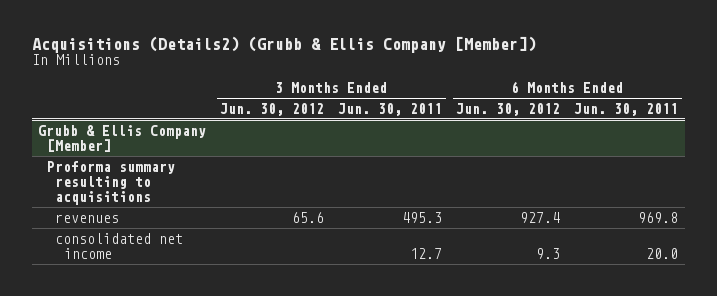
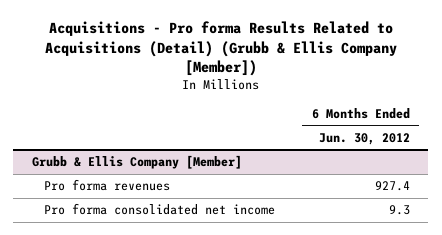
- Acquisitions (Details2) (Grubb & Ellis Company [Member])
+ Acquisitions - Pro forma Results Related to Acquisitions (Detail) (Grubb & Ellis Company [Member])
- | 3 Months Ended Jun. 30, 2012 | 3 Months Ended Jun. 30, 2011 | 6 Months Ended Jun. 30, 2012 | 6 Months Ended Jun. 30, 2011
+ | 6 Months Ended Jun. 30, 2012
@ Grubb & Ellis Company [Member]
- Proforma summary resulting to acquisitions
- revenues | 65.6 | 495.3 | 927.4 | 969.8
- consolidated net income | | 12.7 | 9.3 | 20.0
+ Pro forma revenues | 927.4
+ Pro forma consolidated net income | 9.3

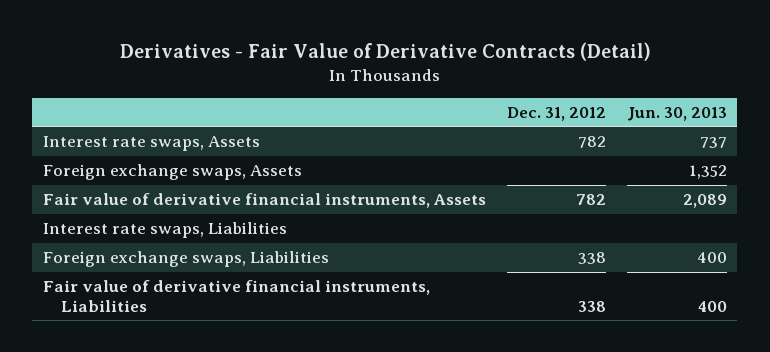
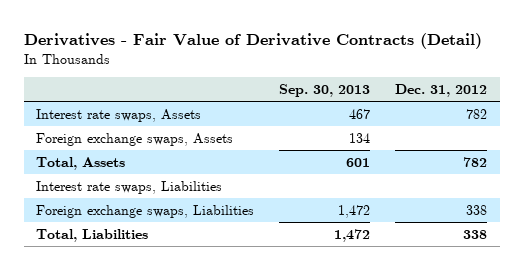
- | Dec. 31, 2012 | Jun. 30, 2013
+ | Sep. 30, 2013 | Dec. 31, 2012
- Fair value of derivative financial instruments, Assets | 782 | 2,089
+ Total, Assets | 601 | 782
- Fair value of derivative financial instruments, Liabilities | 338 | 400
+ Total, Liabilities | 1,472 | 338

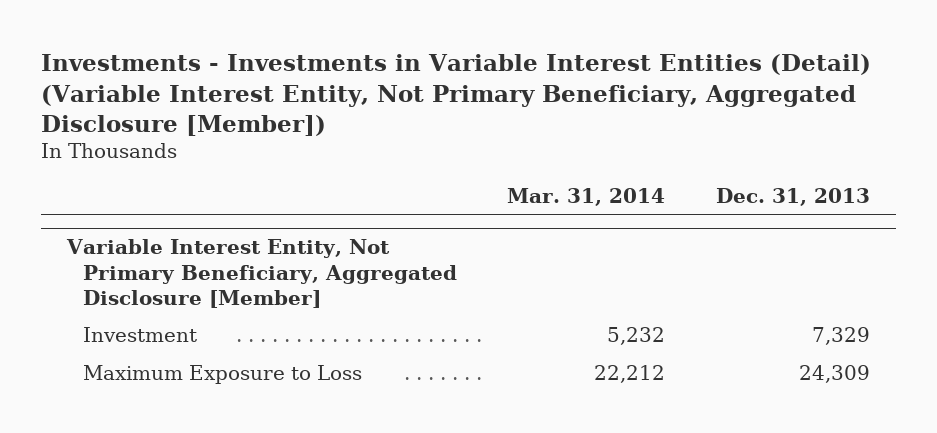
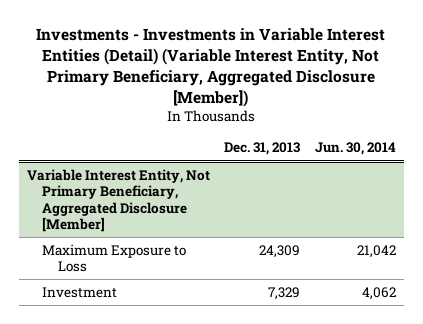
- | Mar. 31, 2014 | Dec. 31, 2013
+ | Dec. 31, 2013 | Jun. 30, 2014
@ Variable Interest Entity, Not Primary Beneficiary, Aggregated Disclosure [Member]
moved down: Investment | 7,329 | 4,062

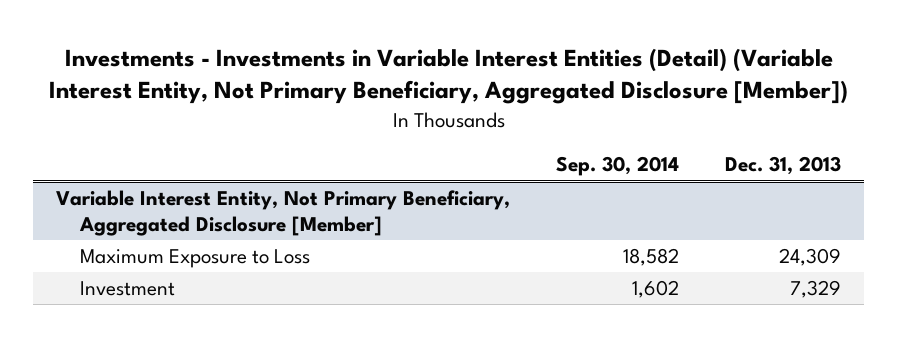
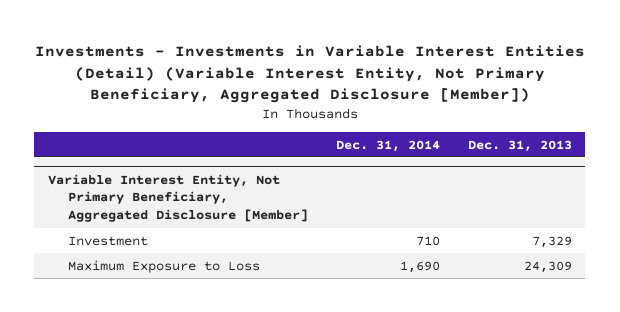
- | Sep. 30, 2014 | Dec. 31, 2013
+ | Dec. 31, 2014 | Dec. 31, 2013
@ Variable Interest Entity, Not Primary Beneficiary, Aggregated Disclosure [Member]
moved down: Maximum Exposure to Loss | 1,690 | 24,309

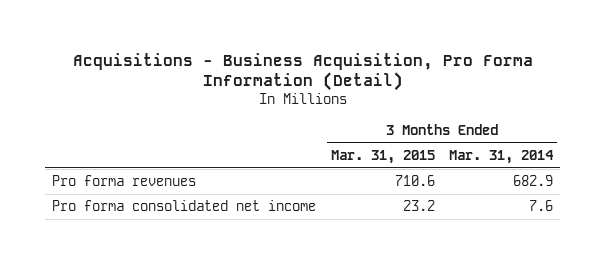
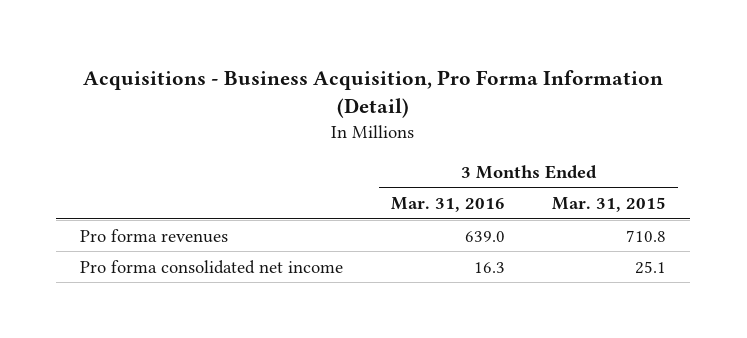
- | 3 Months Ended Mar. 31, 2015 | 3 Months Ended Mar. 31, 2014
+ | 3 Months Ended Mar. 31, 2016 | 3 Months Ended Mar. 31, 2015
- Pro forma revenues | 710.6 | 682.9
- Pro forma consolidated net income | 23.2 | 7.6
+ Pro forma revenues | 639.0 | 710.8
+ Pro forma consolidated net income | 16.3 | 25.1

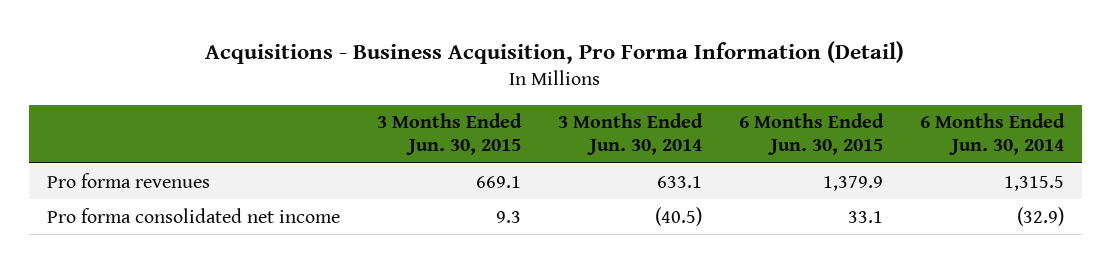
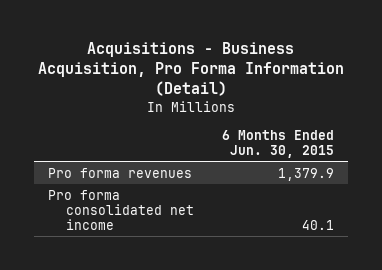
- | 3 Months Ended Jun. 30, 2015 | 3 Months Ended Jun. 30, 2014 | 6 Months Ended Jun. 30, 2015 | 6 Months Ended Jun. 30, 2014
+ | 6 Months Ended Jun. 30, 2015
- Pro forma consolidated net income | 9.3 | (40.5) | 33.1 | (32.9)
+ Pro forma consolidated net income | 40.1

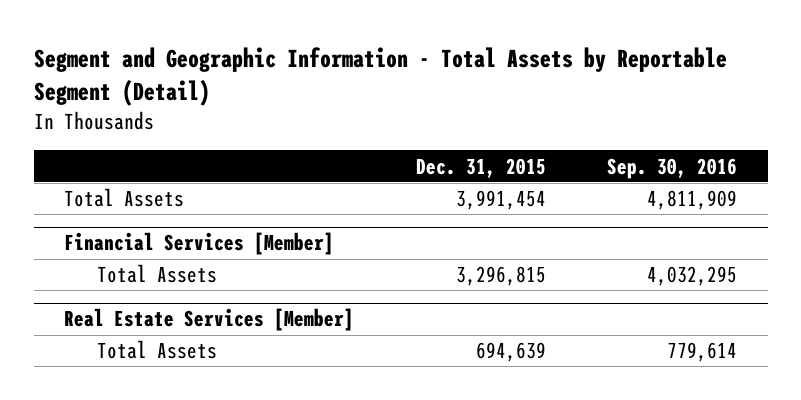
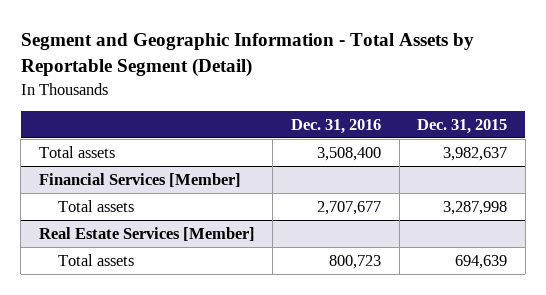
- | Dec. 31, 2015 | Sep. 30, 2016
+ | Dec. 31, 2016 | Dec. 31, 2015
- Total Assets | 3,991,454 | 4,811,909
+ Total assets | 3,508,400 | 3,982,637
@ Financial Services [Member]
- Total Assets | 3,296,815 | 4,032,295
+ Total assets | 2,707,677 | 3,287,998
@ Real Estate Services [Member]
- Total Assets | 694,639 | 779,614
+ Total assets | 800,723 | 694,639

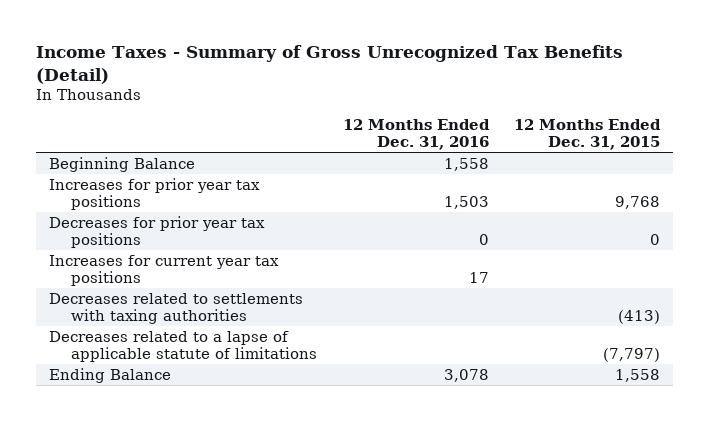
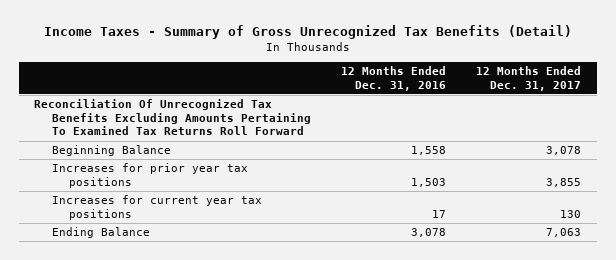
- | 12 Months Ended Dec. 31, 2016 | 12 Months Ended Dec. 31, 2015
+ | 12 Months Ended Dec. 31, 2016 | 12 Months Ended Dec. 31, 2017
+ Reconciliation Of Unrecognized Tax Benefits Excluding Amounts Pertaining To Examined Tax Returns Roll Forward
- Decreases for prior year tax positions | 0 | 0
- Decreases related to settlements with taxing authorities | | (413)
- Decreases related to a lapse of applicable statute of limitations | | (7,797)

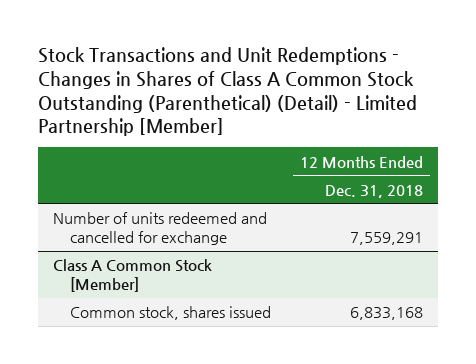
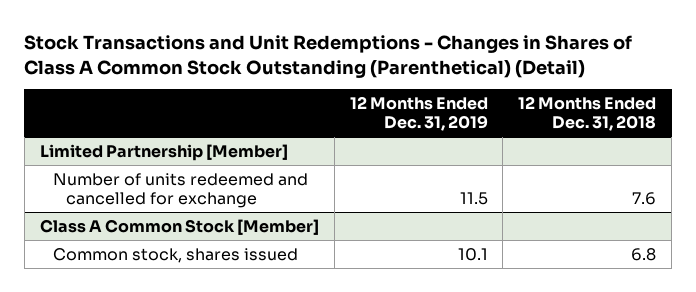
- Stock Transactions and Unit Redemptions - Changes in Shares of Class A Common Stock Outstanding (Parenthetical) (Detail) - Limited Partnership [Member]
+ Stock Transactions and Unit Redemptions - Changes in Shares of Class A Common Stock Outstanding (Parenthetical) (Detail)
- | 12 Months Ended Dec. 31, 2018
+ | 12 Months Ended Dec. 31, 2019 | 12 Months Ended Dec. 31, 2018
- Number of units redeemed and cancelled for exchange | 7,559,291
+ Limited Partnership [Member]
+ Number of units redeemed and cancelled for exchange | 11.5 | 7.6
@ Class A Common Stock [Member]
- Common stock, shares issued | 6,833,168
+ Common stock, shares issued | 10.1 | 6.8

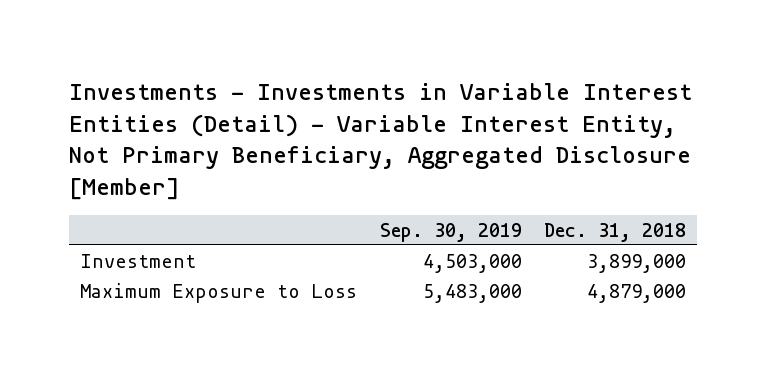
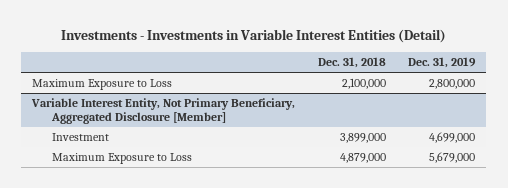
- Investments - Investments in Variable Interest Entities (Detail) - Variable Interest Entity, Not Primary Beneficiary, Aggregated Disclosure [Member]
+ Investments - Investments in Variable Interest Entities (Detail)
- | Sep. 30, 2019 | Dec. 31, 2018
+ | Dec. 31, 2018 | Dec. 31, 2019
+ Maximum Exposure to Loss | 2,100,000 | 2,800,000
+ Variable Interest Entity, Not Primary Beneficiary, Aggregated Disclosure [Member]

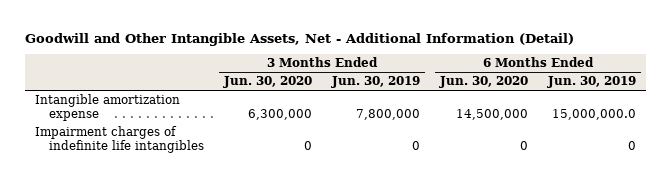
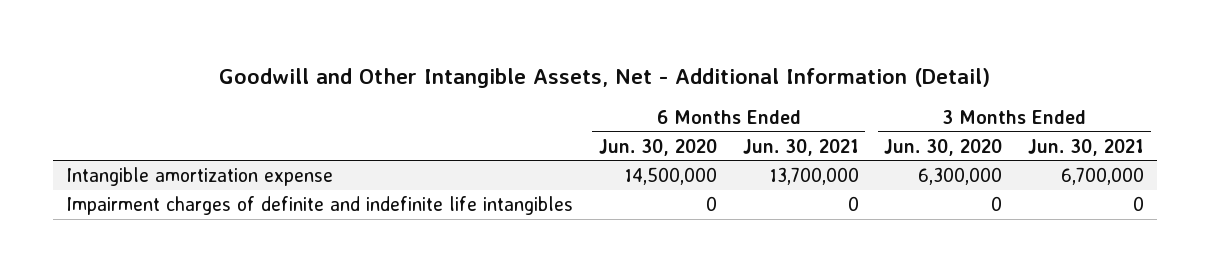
- | 3 Months Ended Jun. 30, 2020 | 3 Months Ended Jun. 30, 2019 | 6 Months Ended Jun. 30, 2020 | 6 Months Ended Jun. 30, 2019
+ | 6 Months Ended Jun. 30, 2020 | 6 Months Ended Jun. 30, 2021 | 3 Months Ended Jun. 30, 2020 | 3 Months Ended Jun. 30, 2021
- Impairment charges of indefinite life intangibles | 0 | 0 | 0 | 0
+ Impairment charges of definite and indefinite life intangibles | 0 | 0 | 0 | 0

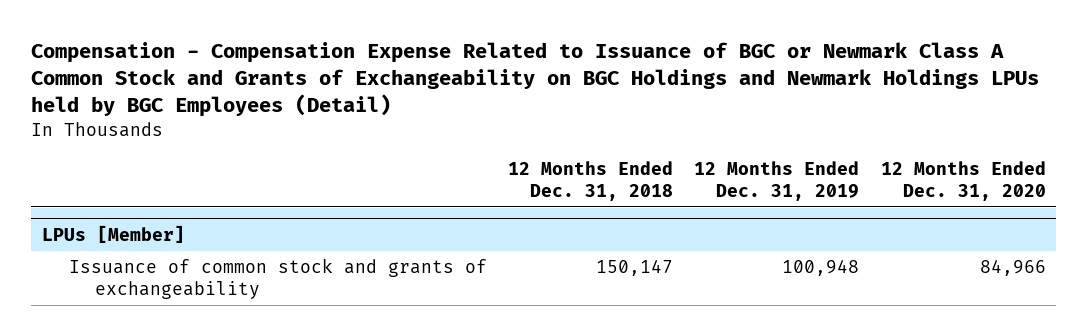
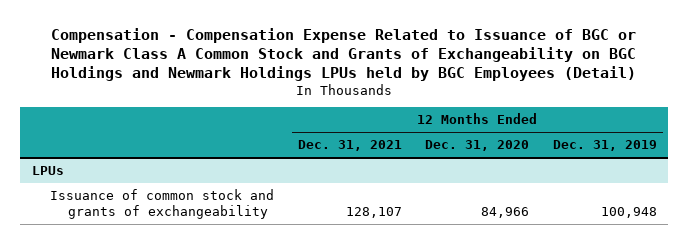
- | 12 Months Ended Dec. 31, 2018 | 12 Months Ended Dec. 31, 2019 | 12 Months Ended Dec. 31, 2020
+ | 12 Months Ended Dec. 31, 2021 | 12 Months Ended Dec. 31, 2020 | 12 Months Ended Dec. 31, 2019
- LPUs [Member]
+ LPUs

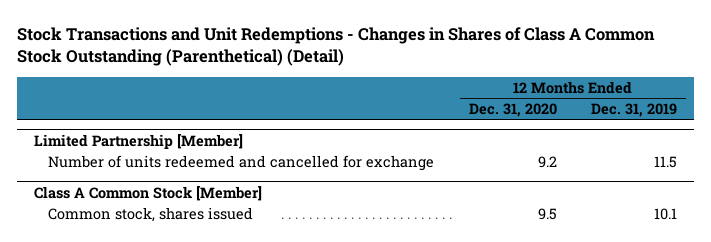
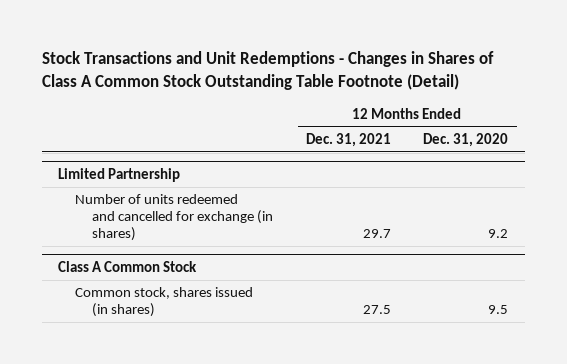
- Stock Transactions and Unit Redemptions - Changes in Shares of Class A Common Stock Outstanding (Parenthetical) (Detail)
+ Stock Transactions and Unit Redemptions - Changes in Shares of Class A Common Stock Outstanding Table Footnote (Detail)
- | 12 Months Ended Dec. 31, 2020 | 12 Months Ended Dec. 31, 2019
+ | 12 Months Ended Dec. 31, 2021 | 12 Months Ended Dec. 31, 2020
- Limited Partnership [Member]
- Number of units redeemed and cancelled for exchange | 9.2 | 11.5
- Class A Common Stock [Member]
- Common stock, shares issued | 9.5 | 10.1
+ Limited Partnership
+ Number of units redeemed and cancelled for exchange (in shares) | 29.7 | 9.2
+ Class A Common Stock
+ Common stock, shares issued (in shares) | 27.5 | 9.5

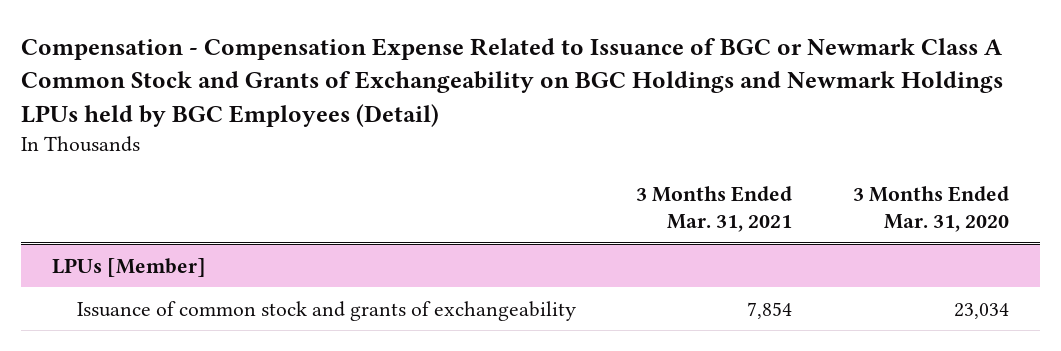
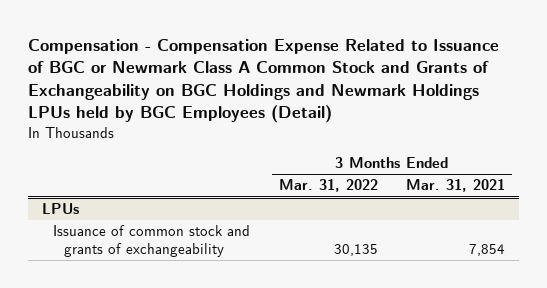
- | 3 Months Ended Mar. 31, 2021 | 3 Months Ended Mar. 31, 2020
+ | 3 Months Ended Mar. 31, 2022 | 3 Months Ended Mar. 31, 2021
- LPUs [Member]
+ LPUs

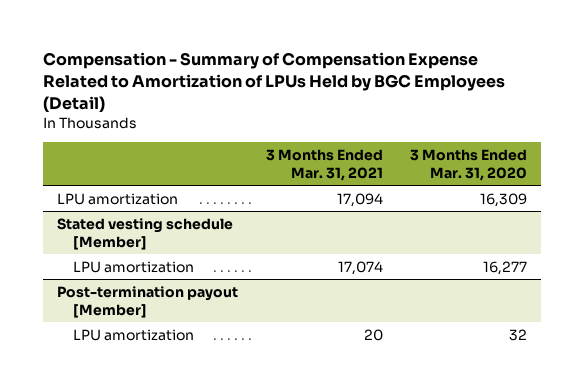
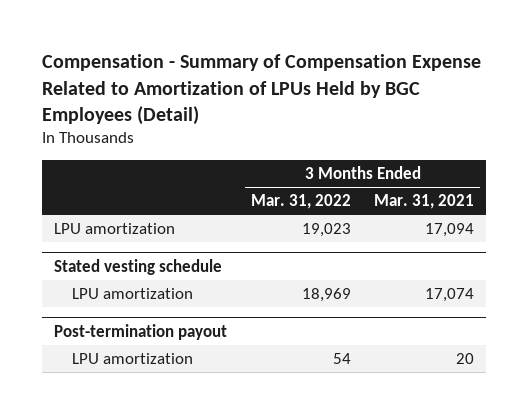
- | 3 Months Ended Mar. 31, 2021 | 3 Months Ended Mar. 31, 2020
+ | 3 Months Ended Mar. 31, 2022 | 3 Months Ended Mar. 31, 2021
- Stated vesting schedule [Member]
+ Stated vesting schedule
- Post-termination payout [Member]
+ Post-termination payout

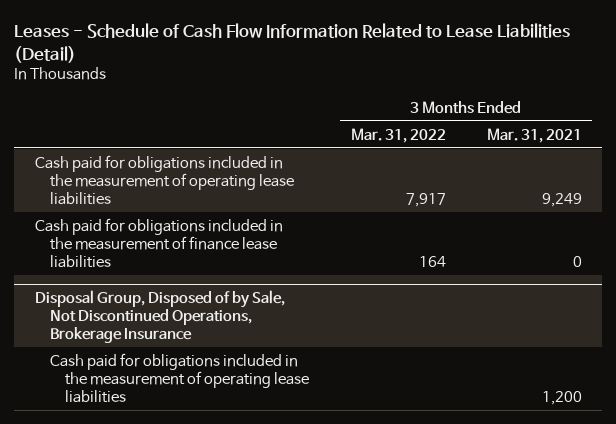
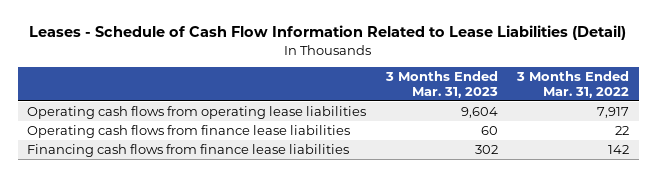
- | 3 Months Ended Mar. 31, 2022 | 3 Months Ended Mar. 31, 2021
+ | 3 Months Ended Mar. 31, 2023 | 3 Months Ended Mar. 31, 2022
- Cash paid for obligations included in the measurement of operating lease liabilities | 7,917 | 9,249
- Cash paid for obligations included in the measurement of finance lease liabilities | 164 | 0
- Disposal Group, Disposed of by Sale, Not Discontinued Operations, Brokerage Insurance
- Cash paid for obligations included in the measurement of operating lease liabilities | | 1,200
+ Operating cash flows from operating lease liabilities | 9,604 | 7,917
+ Operating cash flows from finance lease liabilities | 60 | 22
+ Financing cash flows from finance lease liabilities | 302 | 142

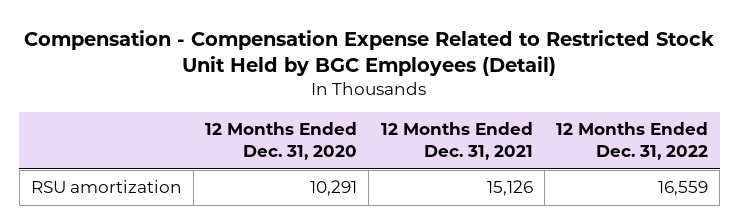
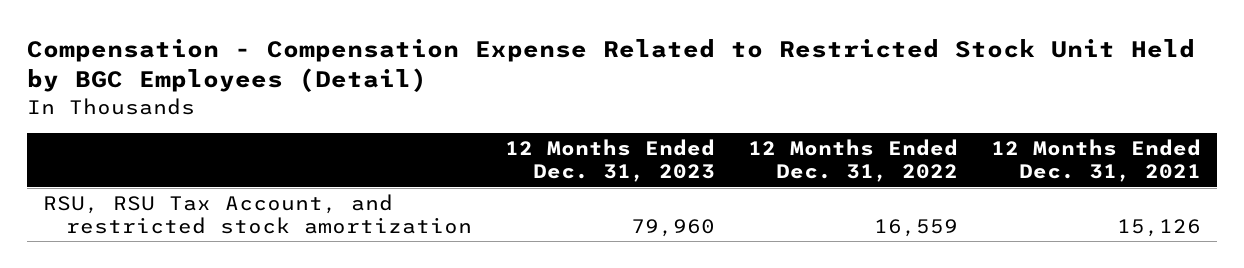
- | 12 Months Ended Dec. 31, 2020 | 12 Months Ended Dec. 31, 2021 | 12 Months Ended Dec. 31, 2022
+ | 12 Months Ended Dec. 31, 2023 | 12 Months Ended Dec. 31, 2022 | 12 Months Ended Dec. 31, 2021
- RSU amortization | 10,291 | 15,126 | 16,559
+ RSU, RSU Tax Account, and restricted stock amortization | 79,960 | 16,559 | 15,126

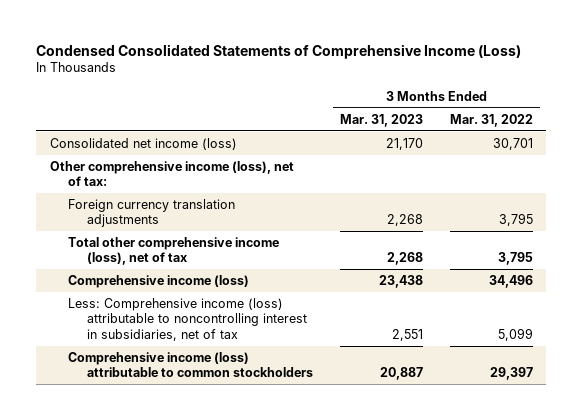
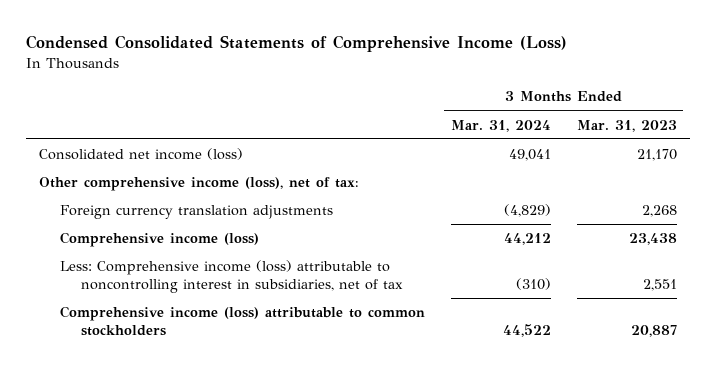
- | 3 Months Ended Mar. 31, 2023 | 3 Months Ended Mar. 31, 2022
+ | 3 Months Ended Mar. 31, 2024 | 3 Months Ended Mar. 31, 2023
- Total other comprehensive income (loss), net of tax | 2,268 | 3,795

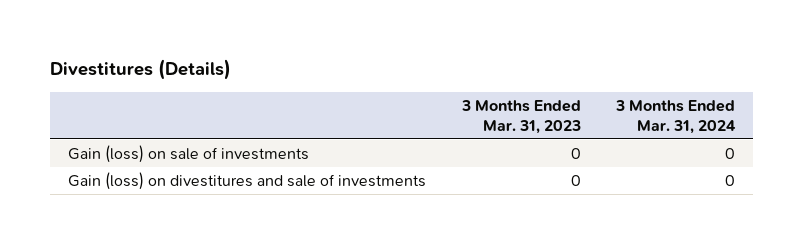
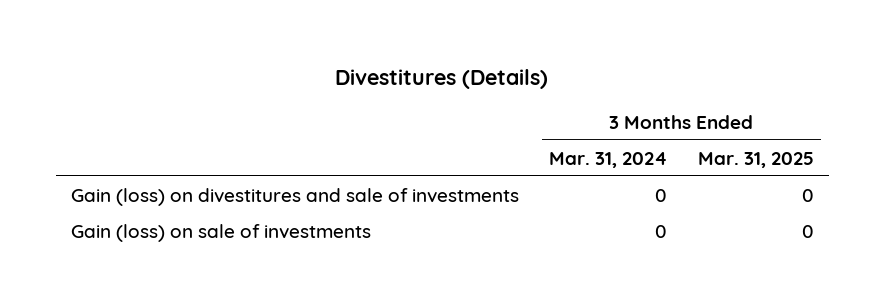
- | 3 Months Ended Mar. 31, 2023 | 3 Months Ended Mar. 31, 2024
+ | 3 Months Ended Mar. 31, 2024 | 3 Months Ended Mar. 31, 2025
moved down: Gain (loss) on sale of investments | 0 | 0

